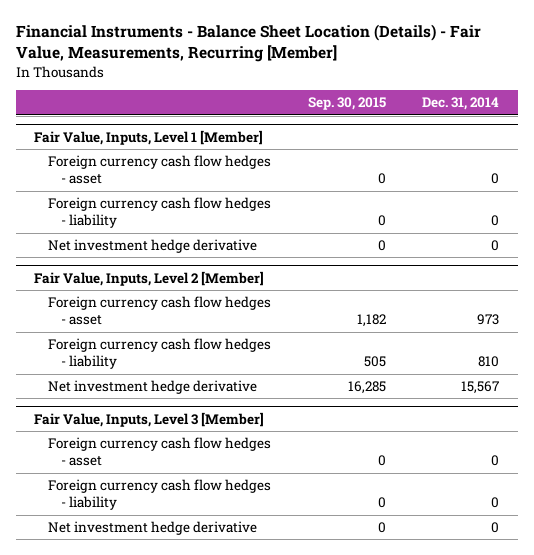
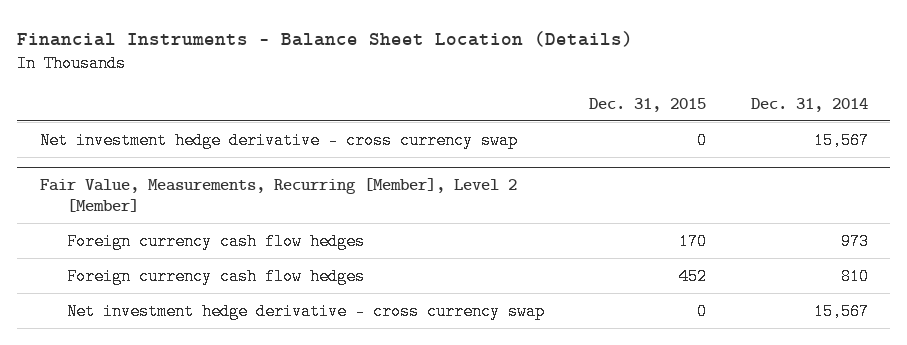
- Financial Instruments - Balance Sheet Location (Details) - Fair Value, Measurements, Recurring [Member]
+ Financial Instruments - Balance Sheet Location (Details)
- | Sep. 30, 2015 | Dec. 31, 2014
+ | Dec. 31, 2015 | Dec. 31, 2014
- Fair Value, Inputs, Level 1 [Member]
- Foreign currency cash flow hedges - asset | 0 | 0
- Foreign currency cash flow hedges - liability | 0 | 0
- Net investment hedge derivative | 0 | 0
- Fair Value, Inputs, Level 2 [Member]
- Foreign currency cash flow hedges - asset | 1,182 | 973
- Foreign currency cash flow hedges - liability | 505 | 810
- Net investment hedge derivative | 16,285 | 15,567
- Fair Value, Inputs, Level 3 [Member]
- Foreign currency cash flow hedges - asset | 0 | 0
- Foreign currency cash flow hedges - liability | 0 | 0
- Net investment hedge derivative | 0 | 0
+ Net investment hedge derivative - cross currency swap | 0 | 15,567
+ Fair Value, Measurements, Recurring [Member], Level 2 [Member]
+ Foreign currency cash flow hedges | 170 | 973
+ Foreign currency cash flow hedges | 452 | 810
+ Net investment hedge derivative - cross currency swap | 0 | 15,567

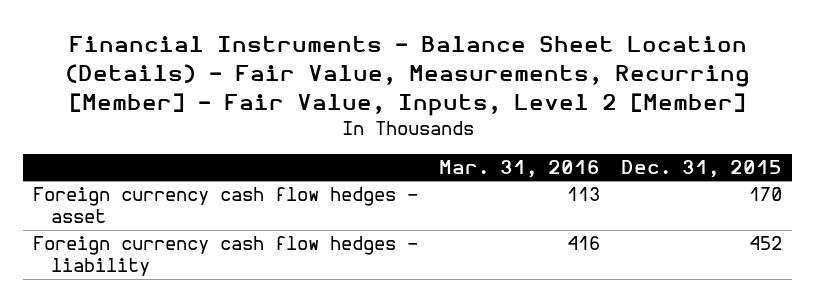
- Financial Instruments - Balance Sheet Location (Details)
+ Financial Instruments - Balance Sheet Location (Details) - Fair Value, Measurements, Recurring [Member] - Fair Value, Inputs, Level 2 [Member]
- | Dec. 31, 2015 | Dec. 31, 2014
+ | Mar. 31, 2016 | Dec. 31, 2015
- Net investment hedge derivative - cross currency swap | 0 | 15,567
- Fair Value, Measurements, Recurring [Member], Level 2 [Member]
- Foreign currency cash flow hedges | 170 | 973
- Foreign currency cash flow hedges | 452 | 810
- Net investment hedge derivative - cross currency swap | 0 | 15,567
+ Foreign currency cash flow hedges - asset | 113 | 170
+ Foreign currency cash flow hedges - liability | 416 | 452

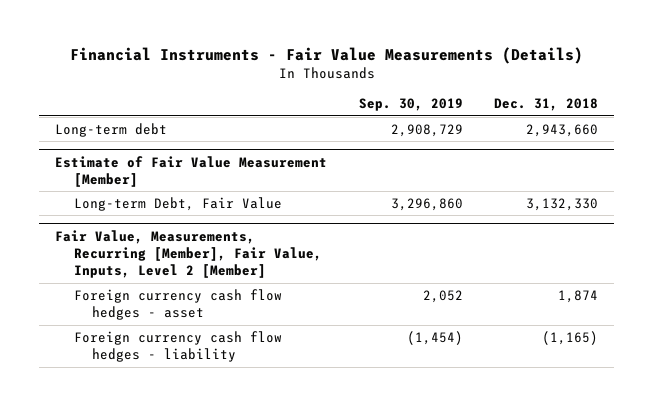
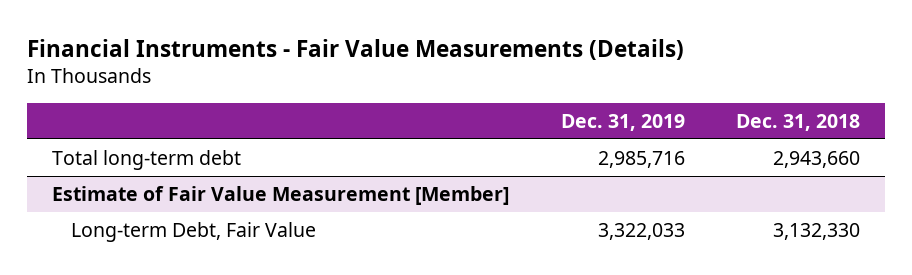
- | Sep. 30, 2019 | Dec. 31, 2018
+ | Dec. 31, 2019 | Dec. 31, 2018
- Long-term debt | 2,908,729 | 2,943,660
+ Total long-term debt | 2,985,716 | 2,943,660
- Fair Value, Measurements, Recurring [Member], Fair Value, Inputs, Level 2 [Member]
- Foreign currency cash flow hedges - asset | 2,052 | 1,874
- Foreign currency cash flow hedges - liability | (1,454) | (1,165)

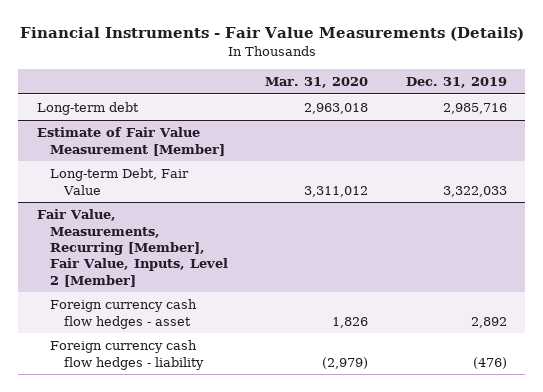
- | Dec. 31, 2019 | Dec. 31, 2018
+ | Mar. 31, 2020 | Dec. 31, 2019
- Total long-term debt | 2,985,716 | 2,943,660
+ Long-term debt | 2,963,018 | 2,985,716
+ Fair Value, Measurements, Recurring [Member], Fair Value, Inputs, Level 2 [Member]
+ Foreign currency cash flow hedges - asset | 1,826 | 2,892
+ Foreign currency cash flow hedges - liability | (2,979) | (476)

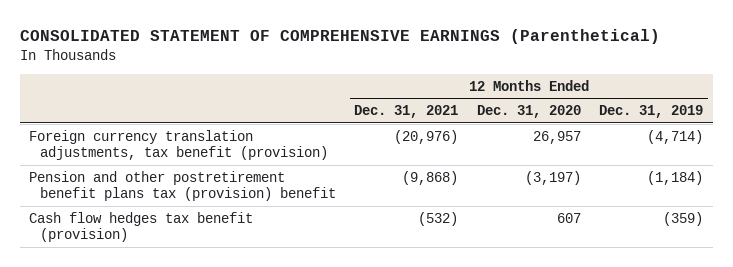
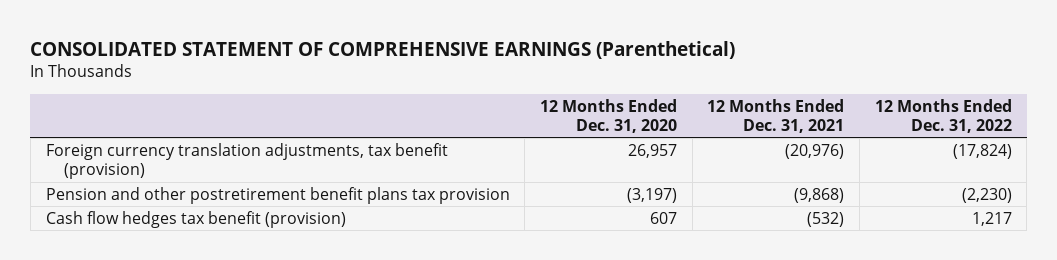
- | 12 Months Ended Dec. 31, 2021 | 12 Months Ended Dec. 31, 2020 | 12 Months Ended Dec. 31, 2019
+ | 12 Months Ended Dec. 31, 2020 | 12 Months Ended Dec. 31, 2021 | 12 Months Ended Dec. 31, 2022
- Pension and other postretirement benefit plans tax (provision) benefit | (9,868) | (3,197) | (1,184)
+ Pension and other postretirement benefit plans tax provision | (3,197) | (9,868) | (2,230)

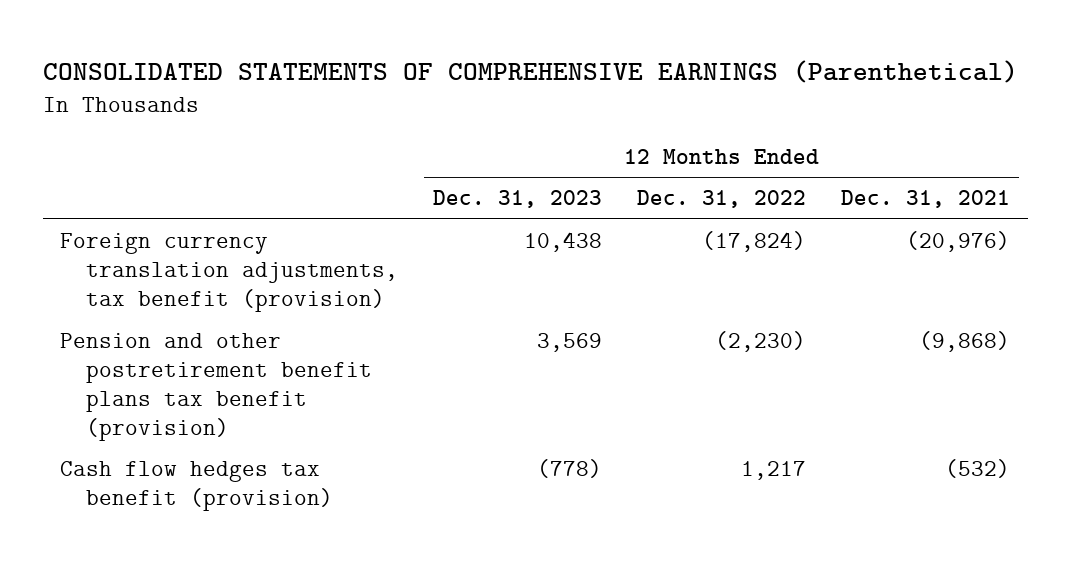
- CONSOLIDATED STATEMENT OF COMPREHENSIVE EARNINGS (Parenthetical)
+ CONSOLIDATED STATEMENTS OF COMPREHENSIVE EARNINGS (Parenthetical)
- | 12 Months Ended Dec. 31, 2020 | 12 Months Ended Dec. 31, 2021 | 12 Months Ended Dec. 31, 2022
+ | 12 Months Ended Dec. 31, 2023 | 12 Months Ended Dec. 31, 2022 | 12 Months Ended Dec. 31, 2021
- Pension and other postretirement benefit plans tax provision | (3,197) | (9,868) | (2,230)
+ Pension and other postretirement benefit plans tax benefit (provision) | 3,569 | (2,230) | (9,868)

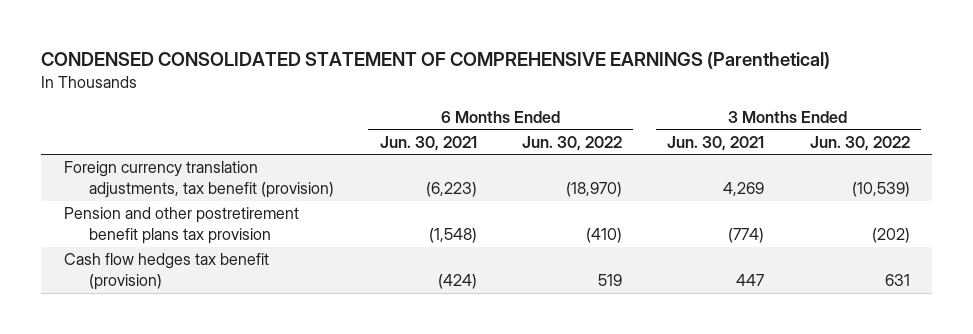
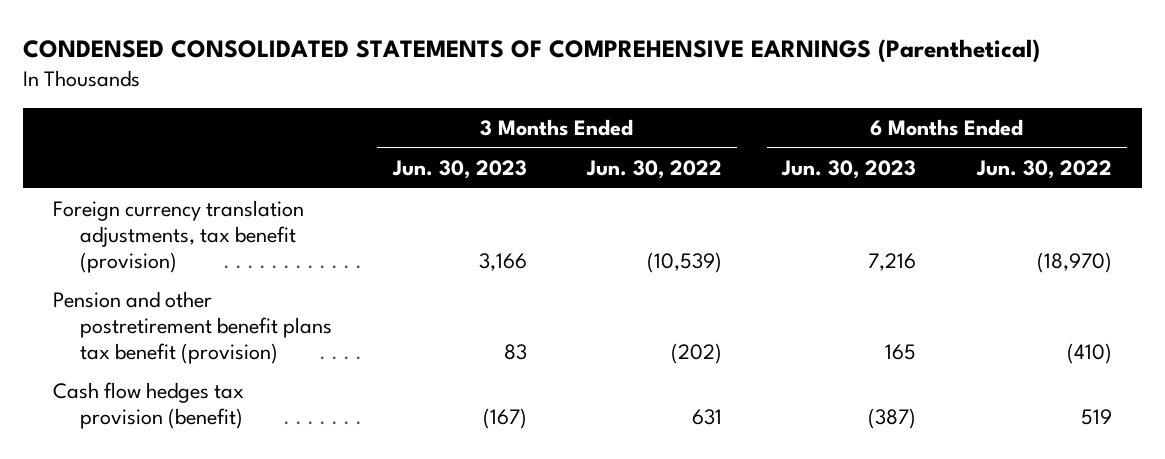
- CONDENSED CONSOLIDATED STATEMENT OF COMPREHENSIVE EARNINGS (Parenthetical)
+ CONDENSED CONSOLIDATED STATEMENTS OF COMPREHENSIVE EARNINGS (Parenthetical)
- | 6 Months Ended Jun. 30, 2021 | 6 Months Ended Jun. 30, 2022 | 3 Months Ended Jun. 30, 2021 | 3 Months Ended Jun. 30, 2022
+ | 3 Months Ended Jun. 30, 2023 | 3 Months Ended Jun. 30, 2022 | 6 Months Ended Jun. 30, 2023 | 6 Months Ended Jun. 30, 2022
- Pension and other postretirement benefit plans tax provision | (1,548) | (410) | (774) | (202)
- Cash flow hedges tax benefit (provision) | (424) | 519 | 447 | 631
+ Pension and other postretirement benefit plans tax benefit (provision) | 83 | (202) | 165 | (410)
+ Cash flow hedges tax provision (benefit) | (167) | 631 | (387) | 519

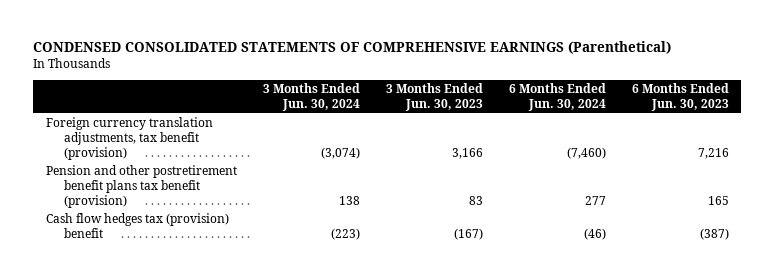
- | 3 Months Ended Jun. 30, 2023 | 3 Months Ended Jun. 30, 2022 | 6 Months Ended Jun. 30, 2023 | 6 Months Ended Jun. 30, 2022
+ | 3 Months Ended Jun. 30, 2024 | 3 Months Ended Jun. 30, 2023 | 6 Months Ended Jun. 30, 2024 | 6 Months Ended Jun. 30, 2023
- Cash flow hedges tax provision (benefit) | (167) | 631 | (387) | 519
+ Cash flow hedges tax (provision) benefit | (223) | (167) | (46) | (387)

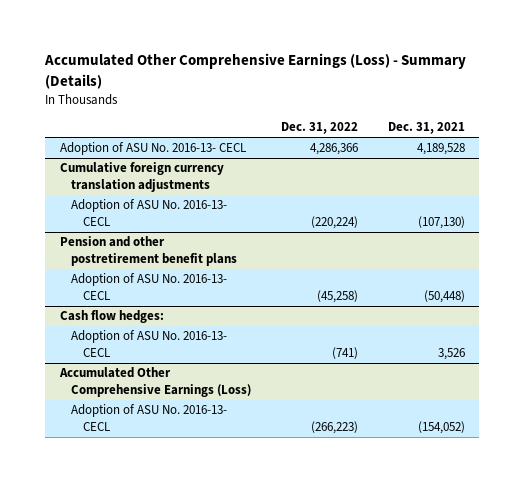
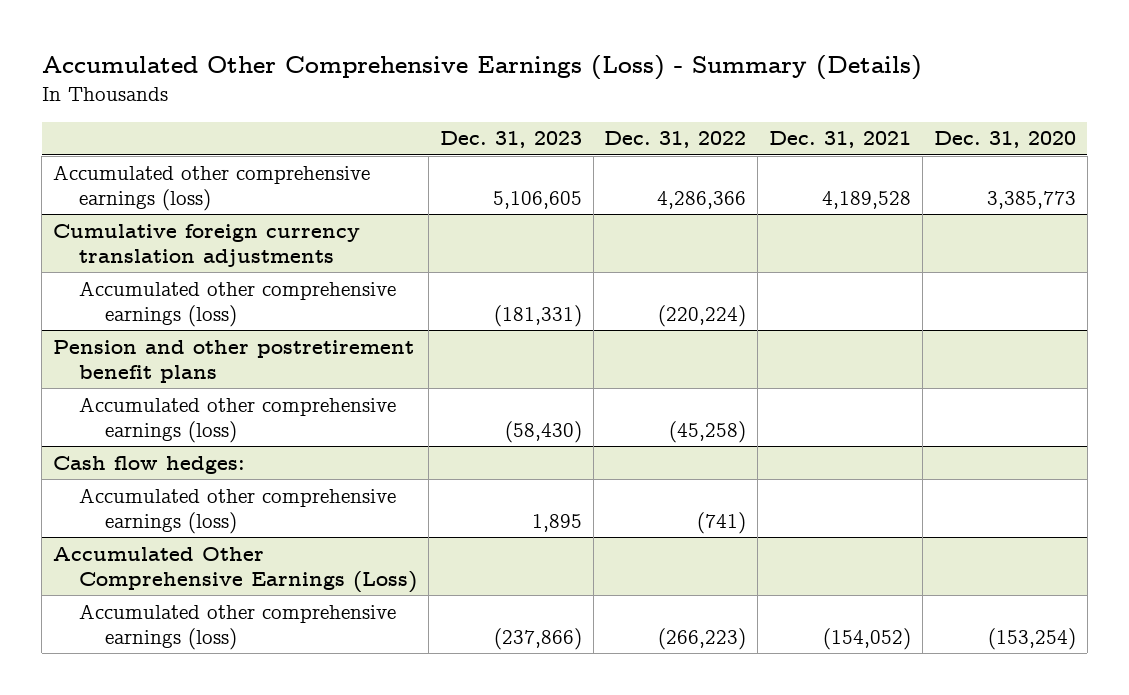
- | Dec. 31, 2022 | Dec. 31, 2021
+ | Dec. 31, 2023 | Dec. 31, 2022 | Dec. 31, 2021 | Dec. 31, 2020
- Adoption of ASU No. 2016-13- CECL | 4,286,366 | 4,189,528
+ Accumulated other comprehensive earnings (loss) | 5,106,605 | 4,286,366 | 4,189,528 | 3,385,773
@ Cumulative foreign currency translation adjustments
- Adoption of ASU No. 2016-13- CECL | (220,224) | (107,130)
+ Accumulated other comprehensive earnings (loss) | (181,331) | (220,224) | |
@ Pension and other postretirement benefit plans
- Adoption of ASU No. 2016-13- CECL | (45,258) | (50,448)
+ Accumulated other comprehensive earnings (loss) | (58,430) | (45,258) | |
@ Cash flow hedges:
- Adoption of ASU No. 2016-13- CECL | (741) | 3,526
+ Accumulated other comprehensive earnings (loss) | 1,895 | (741) | |
@ Accumulated Other Comprehensive Earnings (Loss)
- Adoption of ASU No. 2016-13- CECL | (266,223) | (154,052)
+ Accumulated other comprehensive earnings (loss) | (237,866) | (266,223) | (154,052) | (153,254)

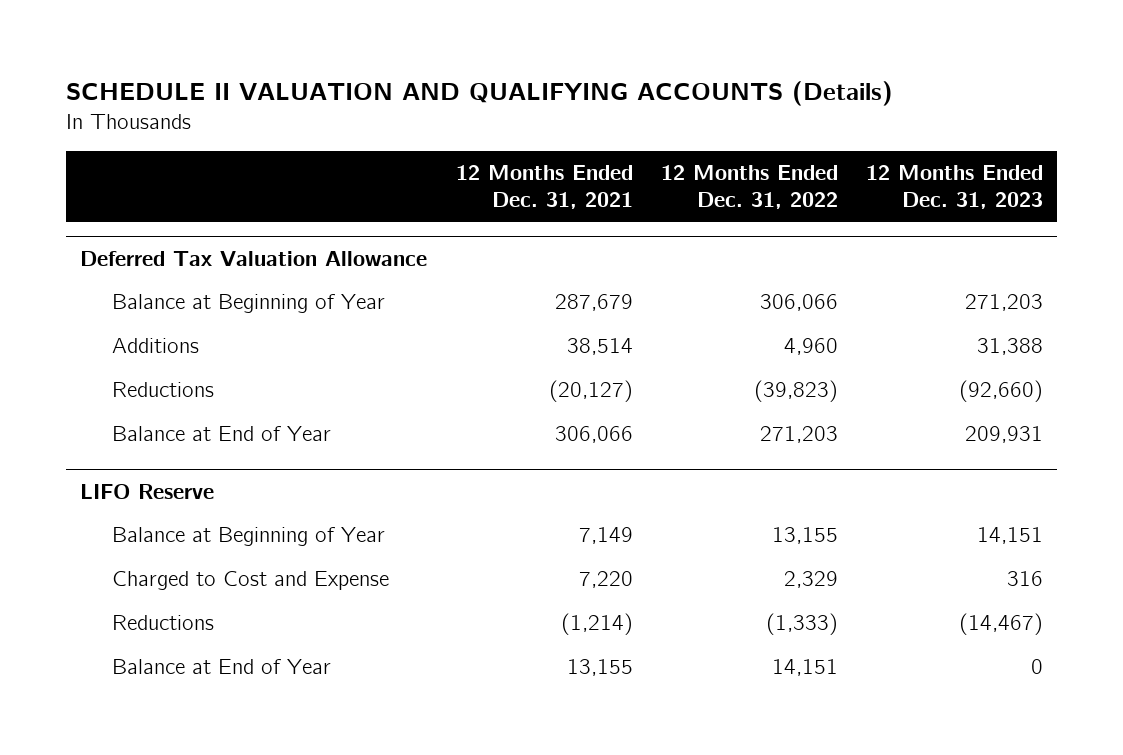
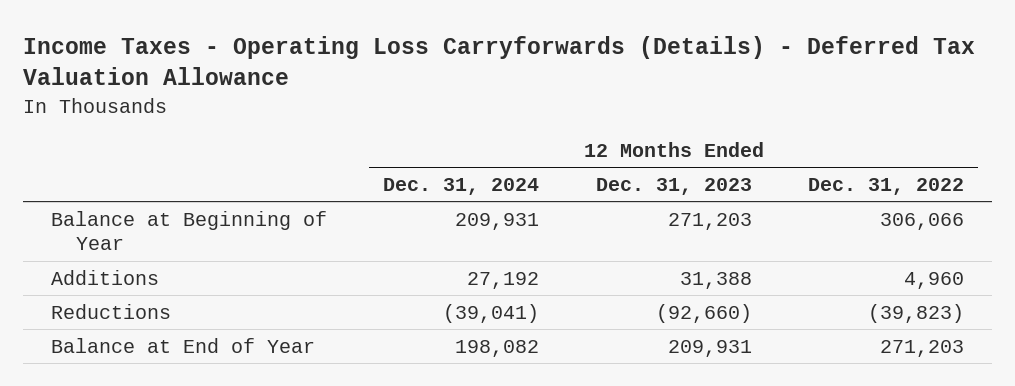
- SCHEDULE II VALUATION AND QUALIFYING ACCOUNTS (Details)
+ Income Taxes - Operating Loss Carryforwards (Details) - Deferred Tax Valuation Allowance
- | 12 Months Ended Dec. 31, 2021 | 12 Months Ended Dec. 31, 2022 | 12 Months Ended Dec. 31, 2023
+ | 12 Months Ended Dec. 31, 2024 | 12 Months Ended Dec. 31, 2023 | 12 Months Ended Dec. 31, 2022
- Deferred Tax Valuation Allowance
- LIFO Reserve
- Balance at Beginning of Year | 7,149 | 13,155 | 14,151
- Charged to Cost and Expense | 7,220 | 2,329 | 316
- Reductions | (1,214) | (1,333) | (14,467)
- Balance at End of Year | 13,155 | 14,151 | 0

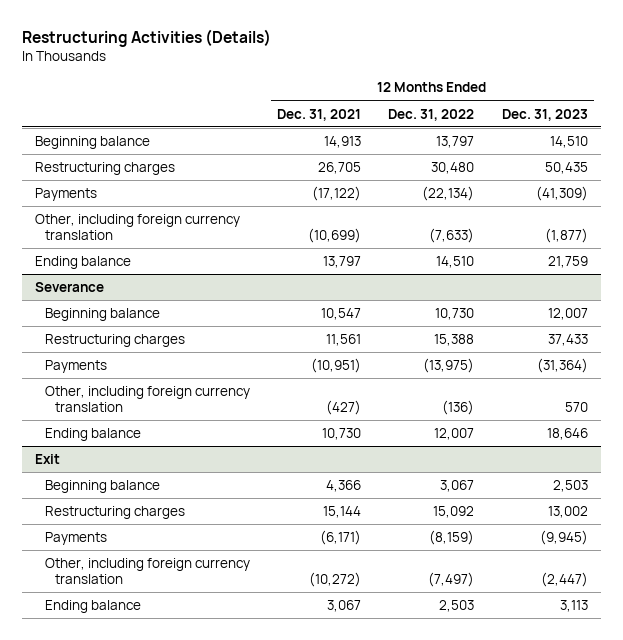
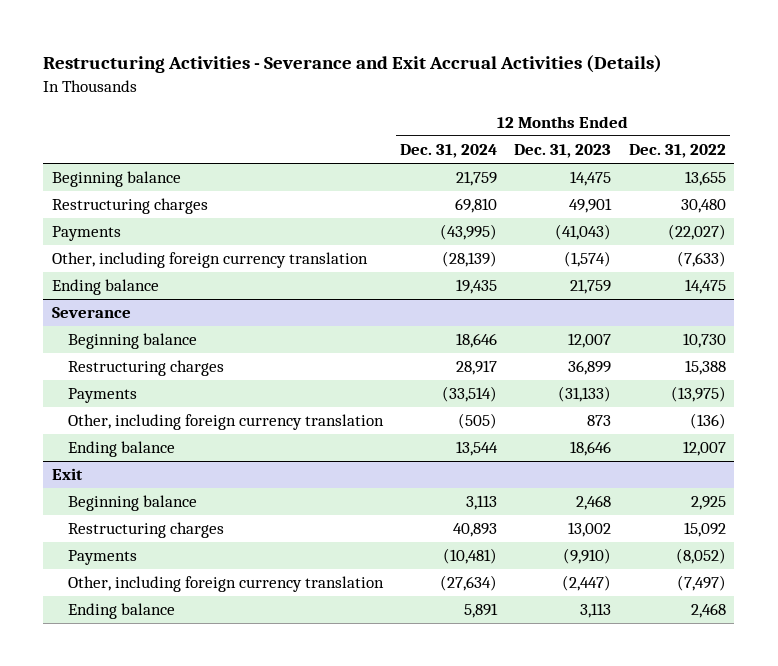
- Restructuring Activities (Details)
+ Restructuring Activities - Severance and Exit Accrual Activities (Details)
- | 12 Months Ended Dec. 31, 2021 | 12 Months Ended Dec. 31, 2022 | 12 Months Ended Dec. 31, 2023
+ | 12 Months Ended Dec. 31, 2024 | 12 Months Ended Dec. 31, 2023 | 12 Months Ended Dec. 31, 2022
- Beginning balance | 14,913 | 13,797 | 14,510
- Restructuring charges | 26,705 | 30,480 | 50,435
- Payments | (17,122) | (22,134) | (41,309)
- Other, including foreign currency translation | (10,699) | (7,633) | (1,877)
- Ending balance | 13,797 | 14,510 | 21,759
+ Beginning balance | 21,759 | 14,475 | 13,655
+ Restructuring charges | 69,810 | 49,901 | 30,480
+ Payments | (43,995) | (41,043) | (22,027)
+ Other, including foreign currency translation | (28,139) | (1,574) | (7,633)
+ Ending balance | 19,435 | 21,759 | 14,475
@ Severance
- Restructuring charges | 11,561 | 15,388 | 37,433
- Payments | (10,951) | (13,975) | (31,364)
- Other, including foreign currency translation | (427) | (136) | 570
+ Restructuring charges | 28,917 | 36,899 | 15,388
+ Payments | (33,514) | (31,133) | (13,975)
+ Other, including foreign currency translation | (505) | 873 | (136)
@ Exit
- Beginning balance | 4,366 | 3,067 | 2,503
+ Beginning balance | 3,113 | 2,468 | 2,925
- Payments | (6,171) | (8,159) | (9,945)
+ Payments | (10,481) | (9,910) | (8,052)
- Ending balance | 3,067 | 2,503 | 3,113
+ Ending balance | 5,891 | 3,113 | 2,468

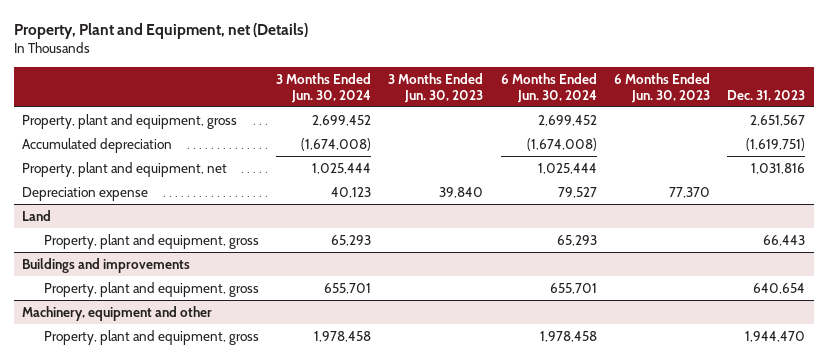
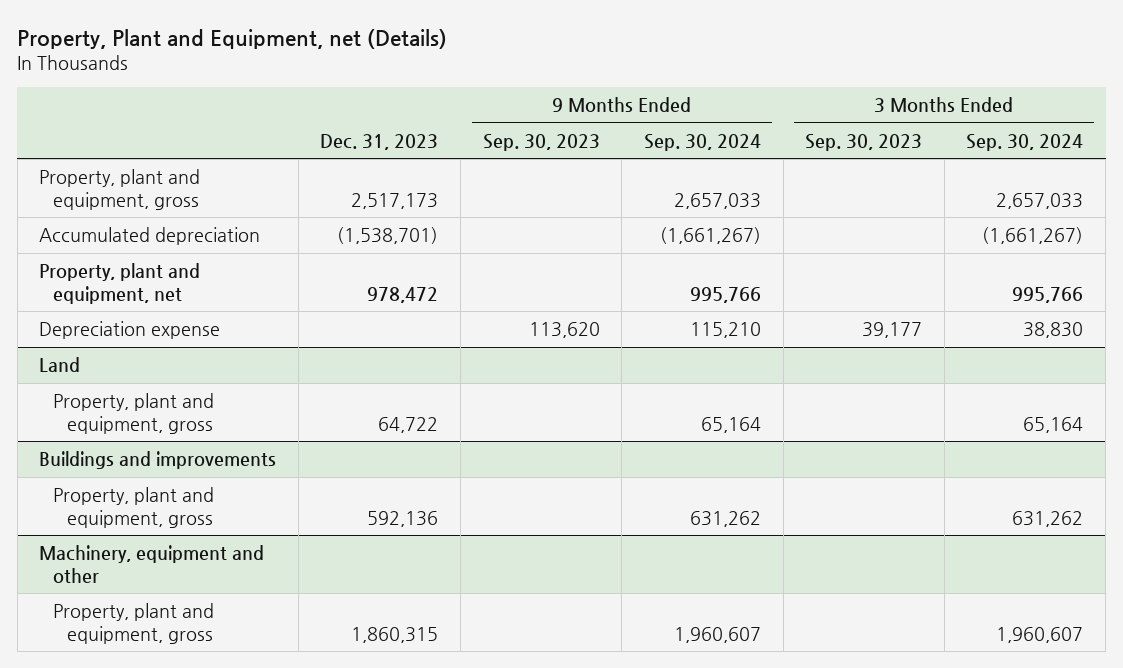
- | 3 Months Ended Jun. 30, 2024 | 3 Months Ended Jun. 30, 2023 | 6 Months Ended Jun. 30, 2024 | 6 Months Ended Jun. 30, 2023 | Dec. 31, 2023
+ | Dec. 31, 2023 | 9 Months Ended Sep. 30, 2023 | 9 Months Ended Sep. 30, 2024 | 3 Months Ended Sep. 30, 2023 | 3 Months Ended Sep. 30, 2024
- Property, plant and equipment, gross | 2,699,452 | | 2,699,452 | | 2,651,567
- Accumulated depreciation | (1,674,008) | | (1,674,008) | | (1,619,751)
- Property, plant and equipment, net | 1,025,444 | | 1,025,444 | | 1,031,816
+ Property, plant and equipment, gross | 2,517,173 | | 2,657,033 | | 2,657,033
+ Accumulated depreciation | (1,538,701) | | (1,661,267) | | (1,661,267)
+ Property, plant and equipment, net | 978,472 | | 995,766 | | 995,766
@ Land
- Property, plant and equipment, gross | 65,293 | | 65,293 | | 66,443
+ Property, plant and equipment, gross | 64,722 | | 65,164 | | 65,164
@ Buildings and improvements
- Property, plant and equipment, gross | 655,701 | | 655,701 | | 640,654
+ Property, plant and equipment, gross | 592,136 | | 631,262 | | 631,262
@ Machinery, equipment and other
- Property, plant and equipment, gross | 1,978,458 | | 1,978,458 | | 1,944,470
+ Property, plant and equipment, gross | 1,860,315 | | 1,960,607 | | 1,960,607

